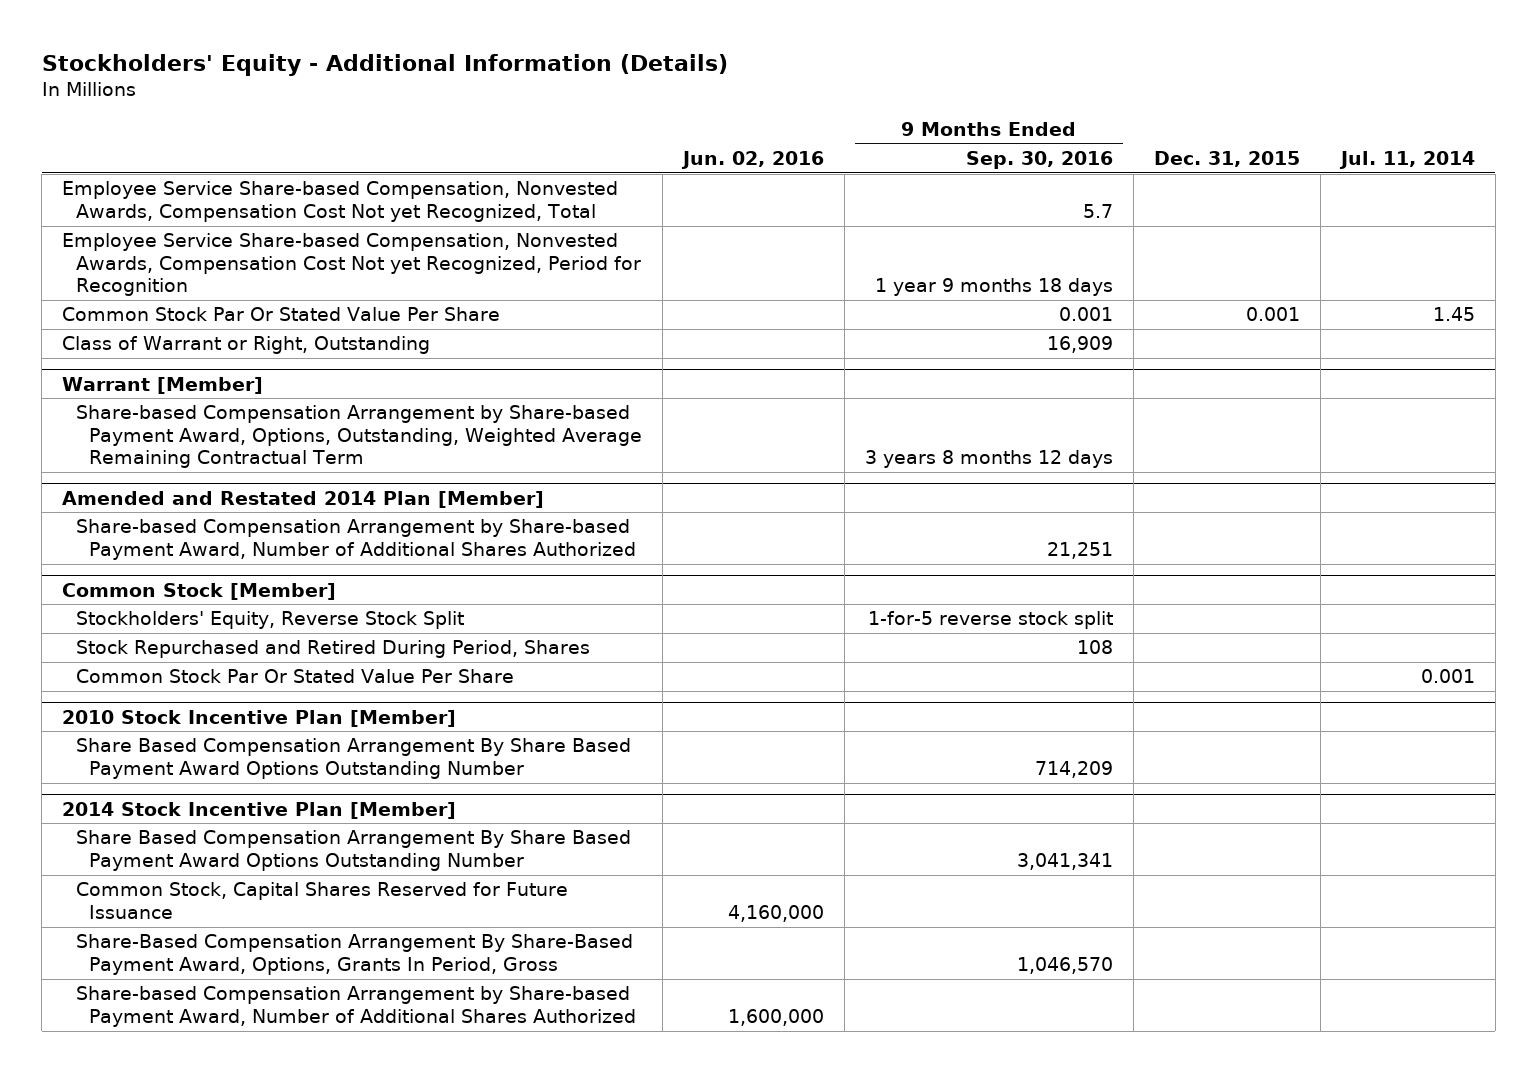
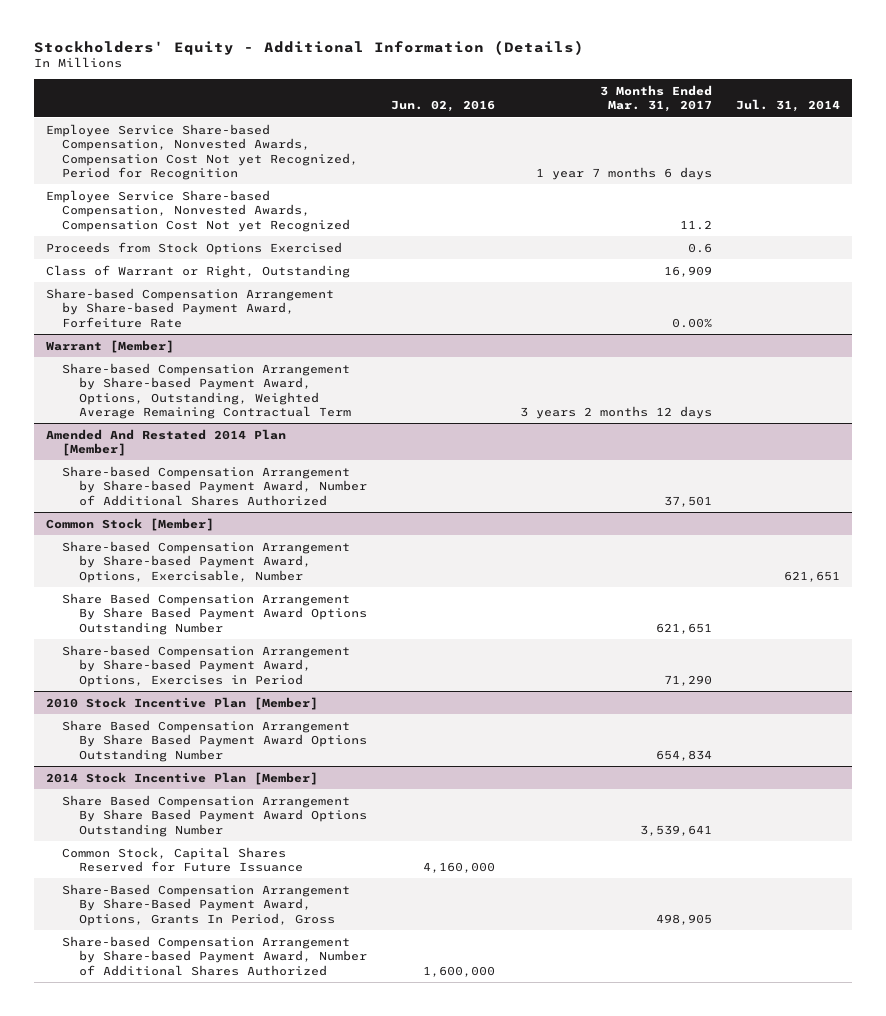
- | Jun. 02, 2016 | 9 Months Ended Sep. 30, 2016 | Dec. 31, 2015 | Jul. 11, 2014
+ | Jun. 02, 2016 | 3 Months Ended Mar. 31, 2017 | Jul. 31, 2014
- Employee Service Share-based Compensation, Nonvested Awards, Compensation Cost Not yet Recognized, Total | | 5.7 | |
- Common Stock Par Or Stated Value Per Share | | 0.001 | 0.001 | 1.45
+ Employee Service Share-based Compensation, Nonvested Awards, Compensation Cost Not yet Recognized | | 11.2 |
+ Proceeds from Stock Options Exercised | | 0.6 |
+ Share-based Compensation Arrangement by Share-based Payment Award, Forfeiture Rate | | 0.00% |
- Amended and Restated 2014 Plan [Member]
+ Amended And Restated 2014 Plan [Member]
@ Common Stock [Member]
- Stockholders' Equity, Reverse Stock Split | | 1-for-5 reverse stock split | |
- Stock Repurchased and Retired During Period, Shares | | 108 | |
- Common Stock Par Or Stated Value Per Share | | | | 0.001
+ Share-based Compensation Arrangement by Share-based Payment Award, Options, Exercisable, Number | | | 621,651
+ Share Based Compensation Arrangement By Share Based Payment Award Options Outstanding Number | | 621,651 |
+ Share-based Compensation Arrangement by Share-based Payment Award, Options, Exercises in Period | | 71,290 |

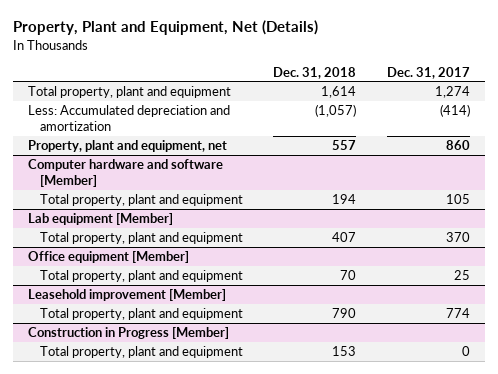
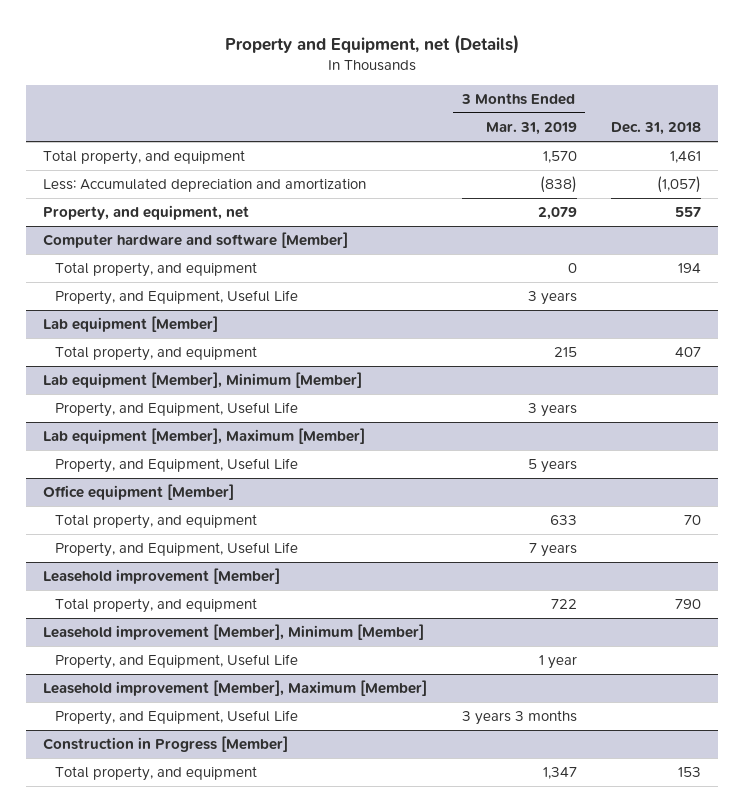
- Property, Plant and Equipment, Net (Details)
+ Property and Equipment, net (Details)
- | Dec. 31, 2018 | Dec. 31, 2017
+ | 3 Months Ended Mar. 31, 2019 | Dec. 31, 2018
- Total property, plant and equipment | 1,614 | 1,274
+ Total property, and equipment | 1,570 | 1,461
- Property, plant and equipment, net | 557 | 860
+ Property, and equipment, net | 2,079 | 557
@ Computer hardware and software [Member]
- Total property, plant and equipment | 194 | 105
+ Total property, and equipment | 0 | 194
+ Property, and Equipment, Useful Life | 3 years |
@ Lab equipment [Member]
- Total property, plant and equipment | 407 | 370
+ Total property, and equipment | 215 | 407
+ Lab equipment [Member], Minimum [Member]
+ Property, and Equipment, Useful Life | 3 years |
+ Lab equipment [Member], Maximum [Member]
+ Property, and Equipment, Useful Life | 5 years |
@ Office equipment [Member]
- Total property, plant and equipment | 70 | 25
+ Total property, and equipment | 633 | 70
+ Property, and Equipment, Useful Life | 7 years |
@ Leasehold improvement [Member]
- Total property, plant and equipment | 790 | 774
+ Total property, and equipment | 722 | 790
+ Leasehold improvement [Member], Minimum [Member]
+ Property, and Equipment, Useful Life | 1 year |
+ Leasehold improvement [Member], Maximum [Member]
+ Property, and Equipment, Useful Life | 3 years 3 months |
@ Construction in Progress [Member]
- Total property, plant and equipment | 153 | 0
+ Total property, and equipment | 1,347 | 153

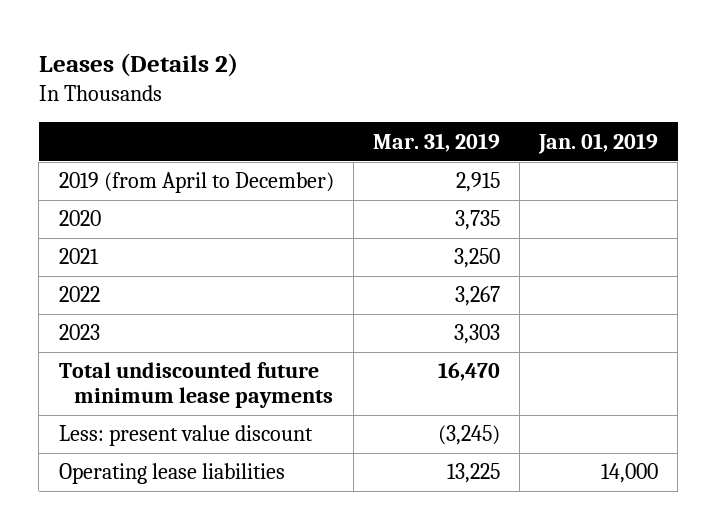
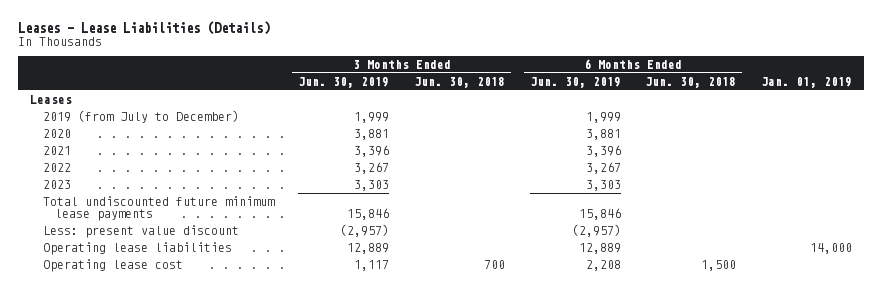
- Leases (Details 2)
+ Leases - Lease Liabilities (Details)
- | Mar. 31, 2019 | Jan. 01, 2019
+ | 3 Months Ended Jun. 30, 2019 | 3 Months Ended Jun. 30, 2018 | 6 Months Ended Jun. 30, 2019 | 6 Months Ended Jun. 30, 2018 | Jan. 01, 2019
- 2019 (from April to December) | 2,915 |
+ Leases
+ 2019 (from July to December) | 1,999 | | 1,999 | |
+ Operating lease cost | 1,117 | 700 | 2,208 | 1,500 |

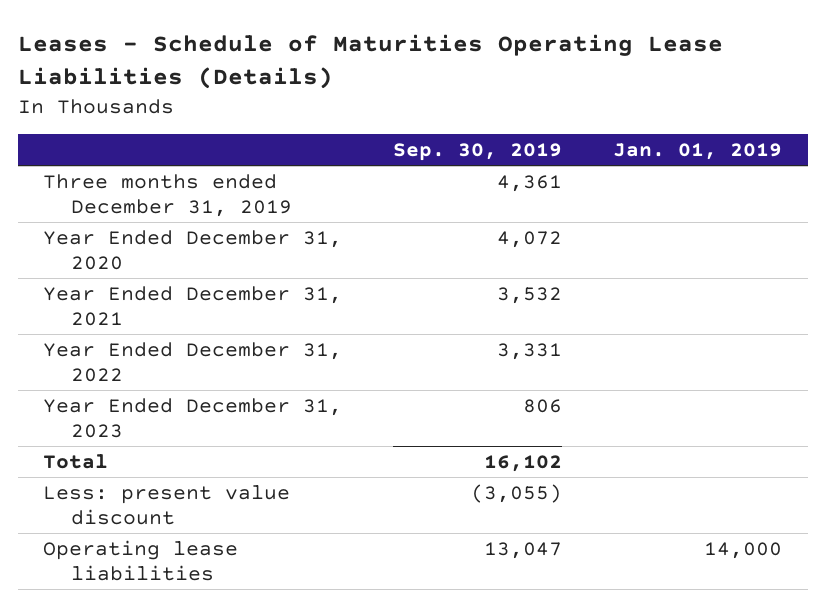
- Leases - Lease Liabilities (Details)
+ Leases - Schedule of Maturities Operating Lease Liabilities (Details)
- | 3 Months Ended Jun. 30, 2019 | 3 Months Ended Jun. 30, 2018 | 6 Months Ended Jun. 30, 2019 | 6 Months Ended Jun. 30, 2018 | Jan. 01, 2019
+ | Sep. 30, 2019 | Jan. 01, 2019
- Leases
- 2019 (from July to December) | 1,999 | | 1,999 | |
- 2020 | 3,881 | | 3,881 | |
- 2021 | 3,396 | | 3,396 | |
- 2022 | 3,267 | | 3,267 | |
- 2023 | 3,303 | | 3,303 | |
- Total undiscounted future minimum lease payments | 15,846 | | 15,846 | |
+ Three months ended December 31, 2019 | 4,361 |
+ Year Ended December 31, 2020 | 4,072 |
+ Year Ended December 31, 2021 | 3,532 |
+ Year Ended December 31, 2022 | 3,331 |
+ Year Ended December 31, 2023 | 806 |
+ Total | 16,102 |
- Operating lease cost | 1,117 | 700 | 2,208 | 1,500 |

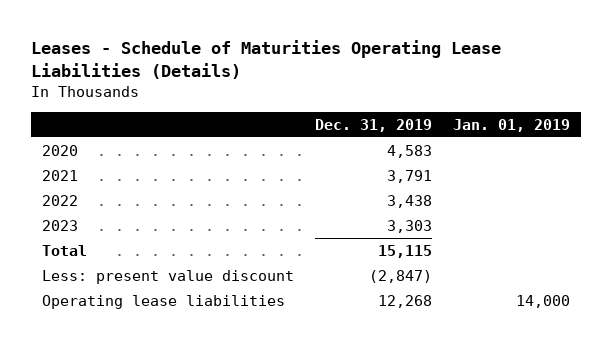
- | Sep. 30, 2019 | Jan. 01, 2019
+ | Dec. 31, 2019 | Jan. 01, 2019
- Three months ended December 31, 2019 | 4,361 |
- Year Ended December 31, 2020 | 4,072 |
- Year Ended December 31, 2021 | 3,532 |
- Year Ended December 31, 2022 | 3,331 |
- Year Ended December 31, 2023 | 806 |
+ 2020 | 4,583 |
+ 2021 | 3,791 |
+ 2022 | 3,438 |
+ 2023 | 3,303 |

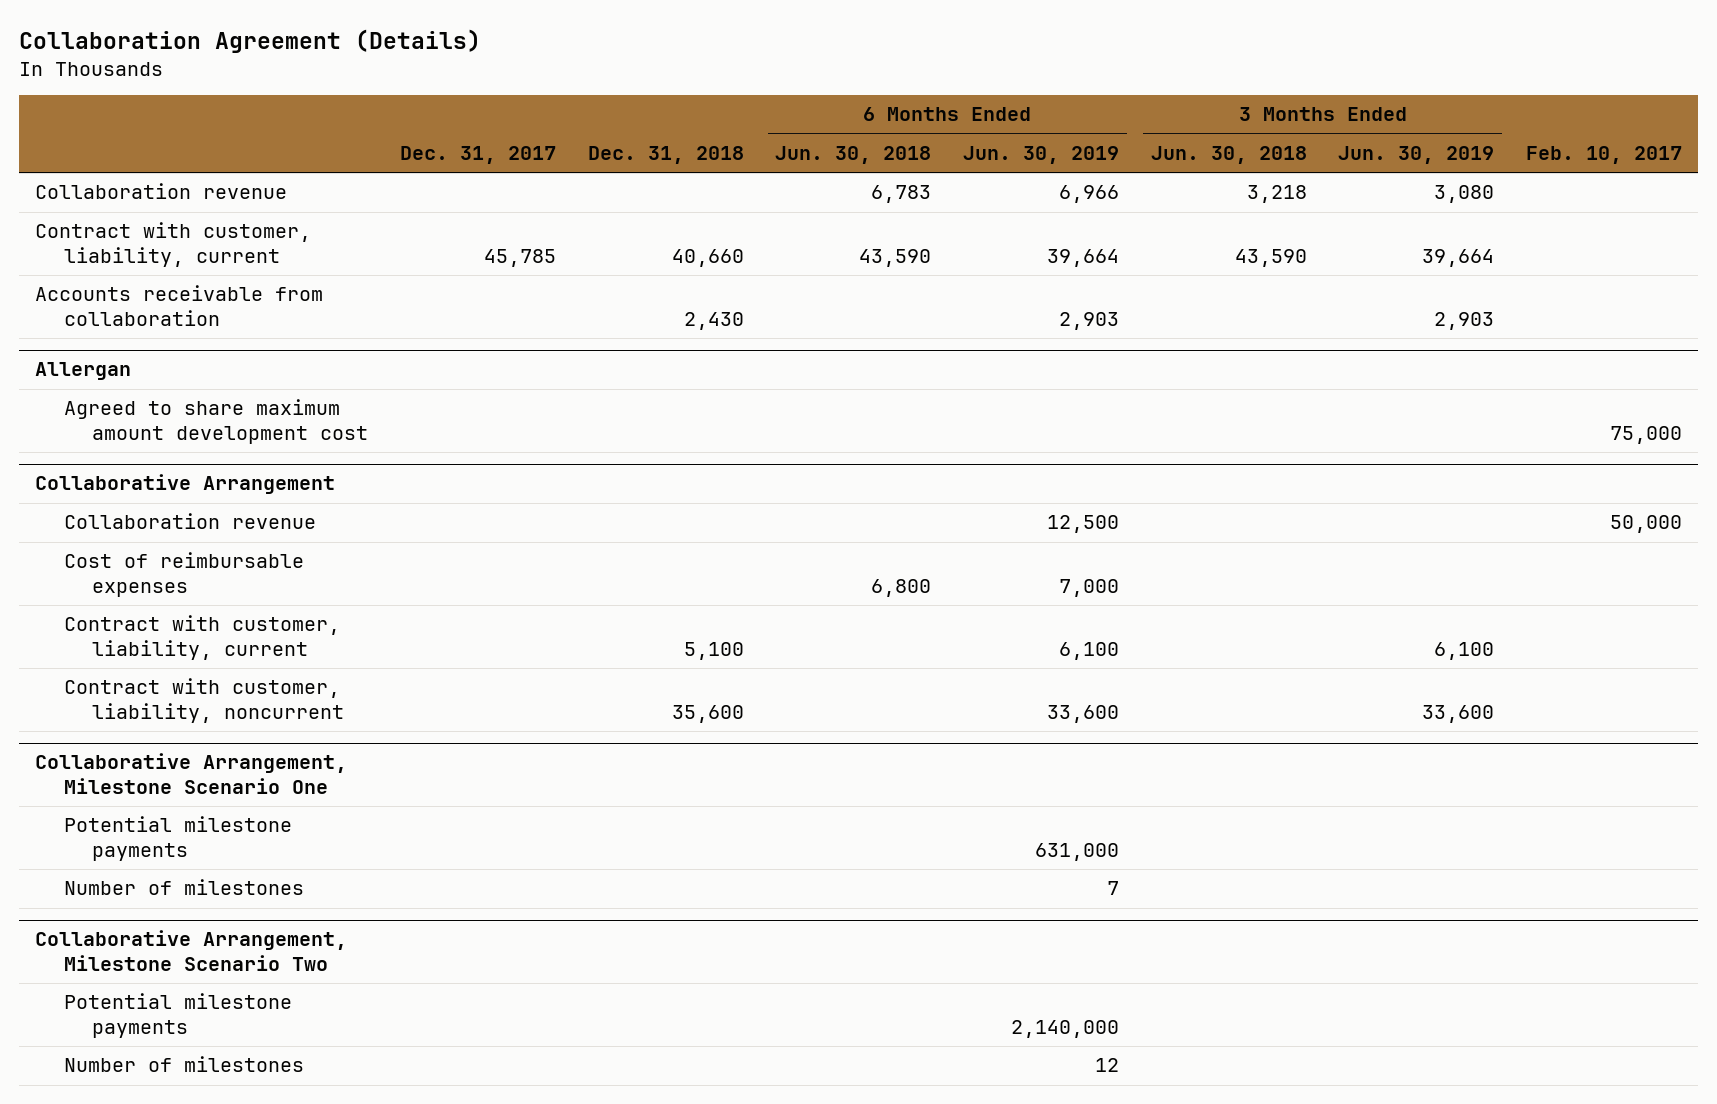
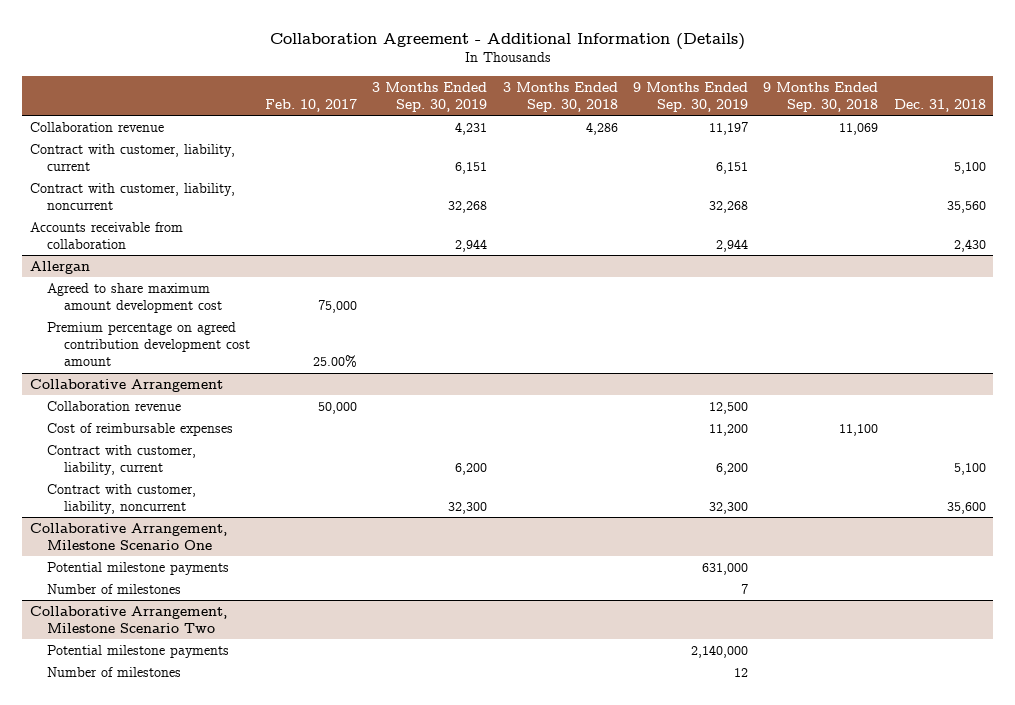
- Collaboration Agreement (Details)
+ Collaboration Agreement - Additional Information (Details)
- | Dec. 31, 2017 | Dec. 31, 2018 | 6 Months Ended Jun. 30, 2018 | 6 Months Ended Jun. 30, 2019 | 3 Months Ended Jun. 30, 2018 | 3 Months Ended Jun. 30, 2019 | Feb. 10, 2017
+ | Feb. 10, 2017 | 3 Months Ended Sep. 30, 2019 | 3 Months Ended Sep. 30, 2018 | 9 Months Ended Sep. 30, 2019 | 9 Months Ended Sep. 30, 2018 | Dec. 31, 2018
- Contract with customer, liability, current | 45,785 | 40,660 | 43,590 | 39,664 | 43,590 | 39,664 |
+ Contract with customer, liability, current | | 6,151 | | 6,151 | | 5,100
+ Contract with customer, liability, noncurrent | | 32,268 | | 32,268 | | 35,560
@ Allergan
+ Premium percentage on agreed contribution development cost amount | 25.00% | | | | |

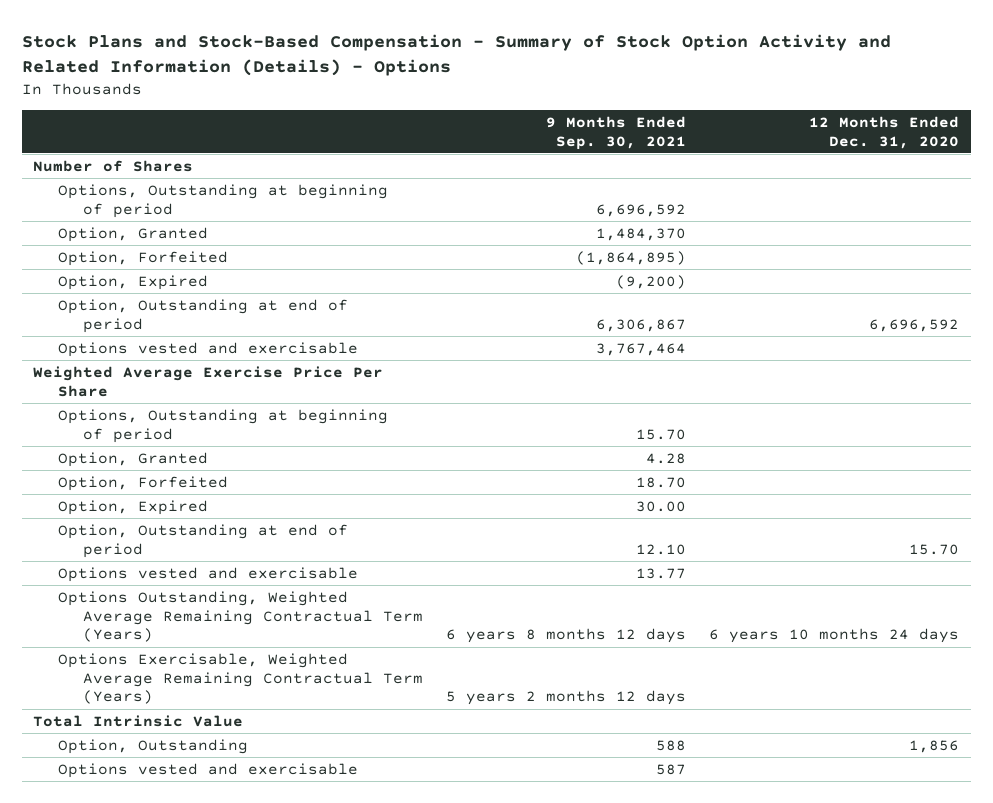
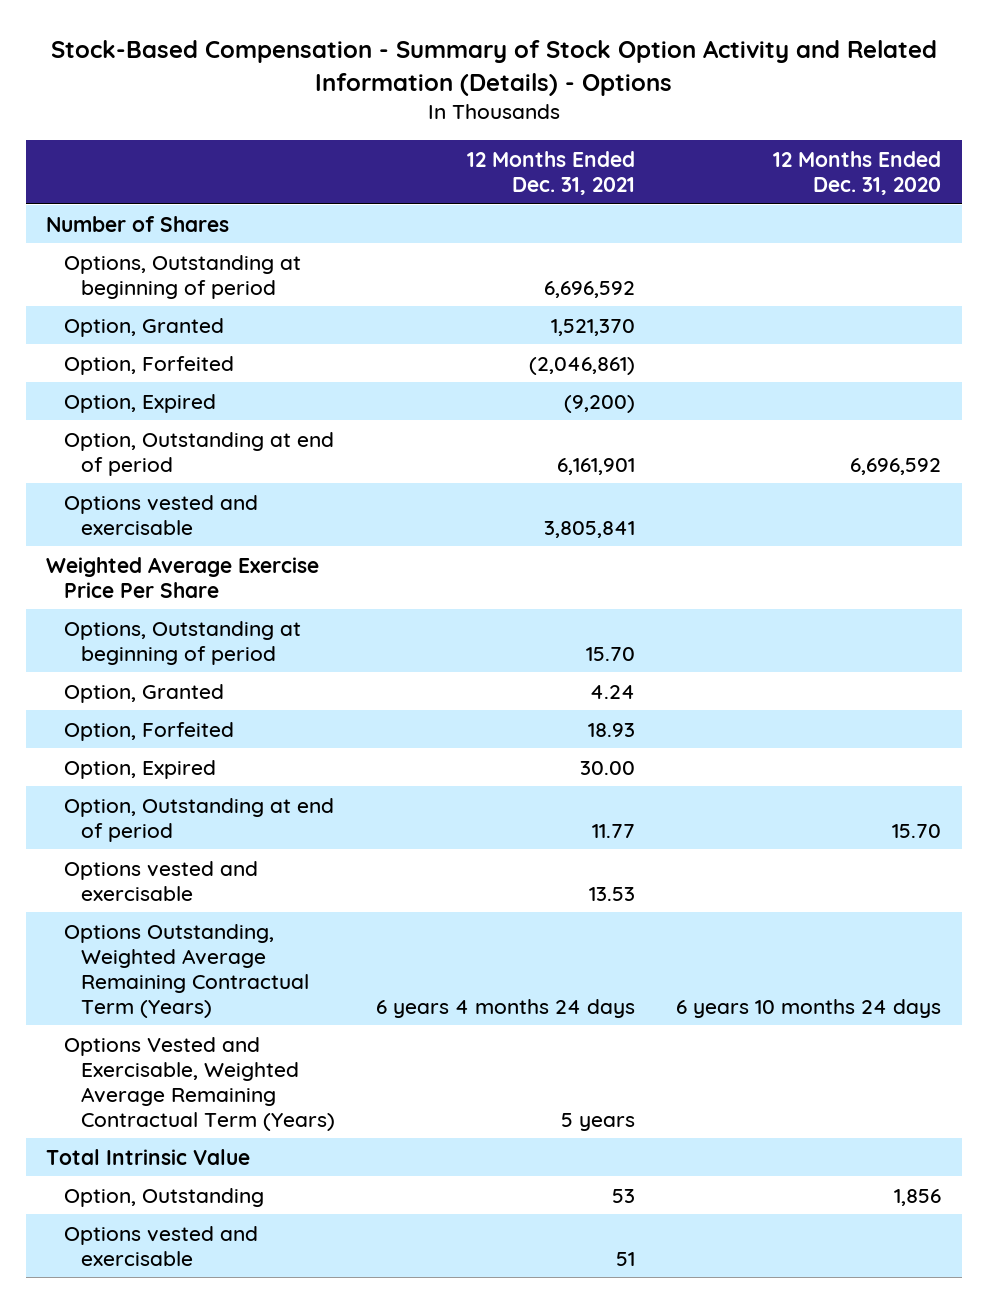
- Stock Plans and Stock-Based Compensation - Summary of Stock Option Activity and Related Information (Details) - Options
+ Stock-Based Compensation - Summary of Stock Option Activity and Related Information (Details) - Options
- | 9 Months Ended Sep. 30, 2021 | 12 Months Ended Dec. 31, 2020
+ | 12 Months Ended Dec. 31, 2021 | 12 Months Ended Dec. 31, 2020
- Options Exercisable, Weighted Average Remaining Contractual Term (Years) | 5 years 2 months 12 days |
+ Options Vested and Exercisable, Weighted Average Remaining Contractual Term (Years) | 5 years |

